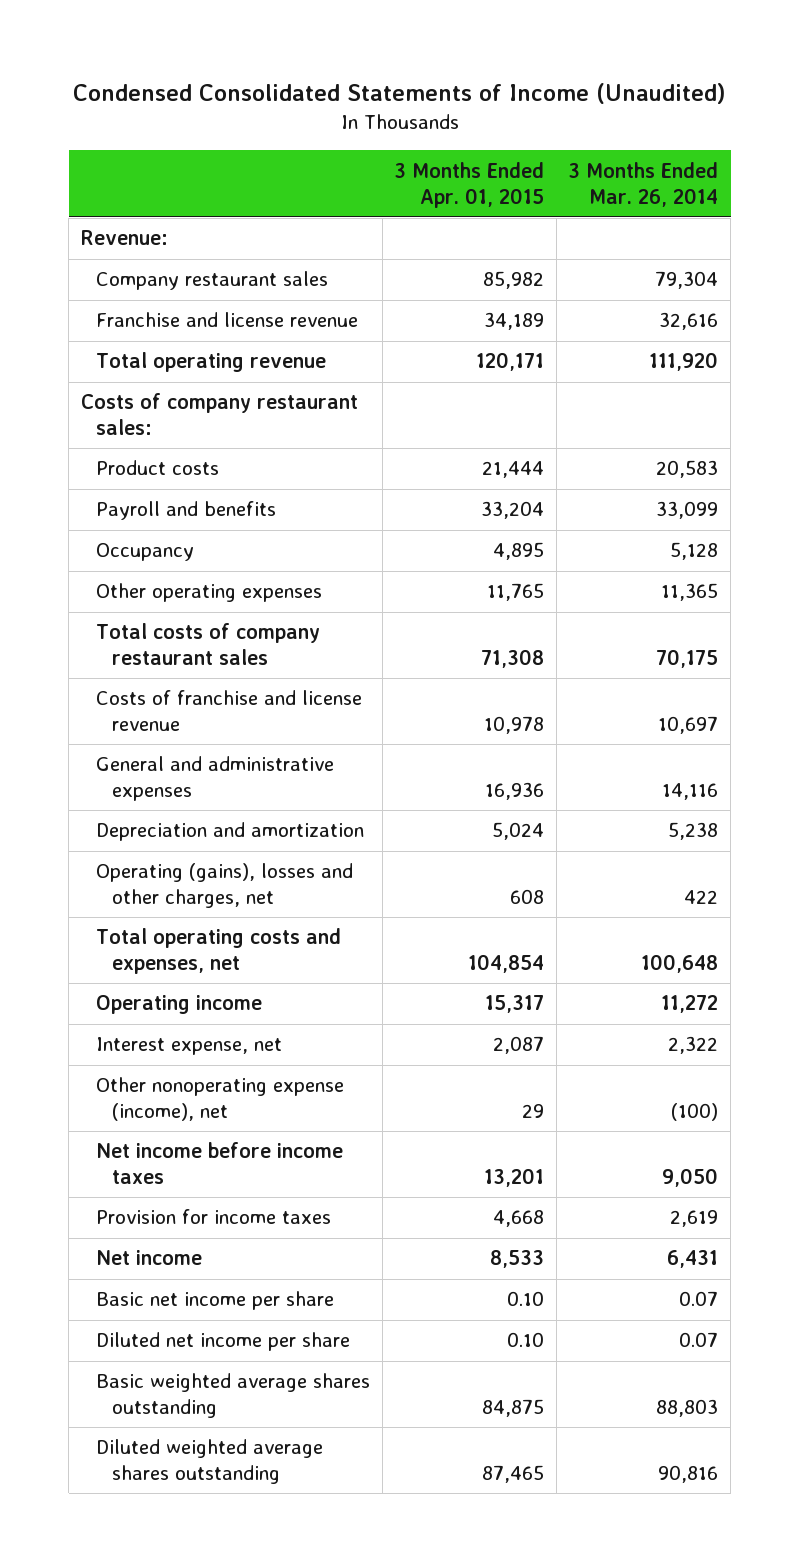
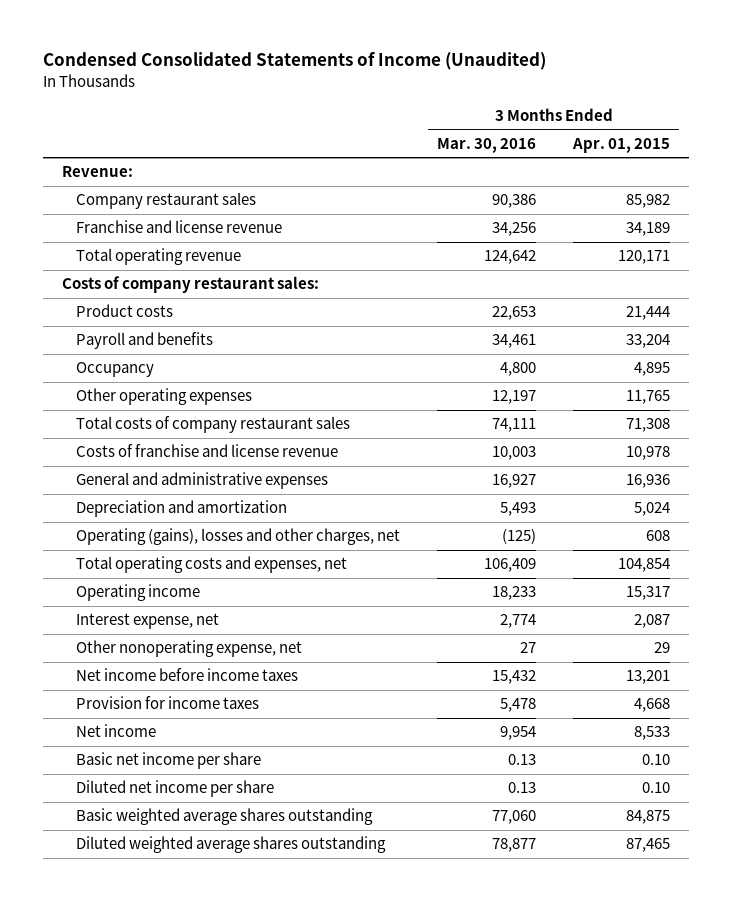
- | 3 Months Ended Apr. 01, 2015 | 3 Months Ended Mar. 26, 2014
+ | 3 Months Ended Mar. 30, 2016 | 3 Months Ended Apr. 01, 2015
- Other nonoperating expense (income), net | 29 | (100)
+ Other nonoperating expense, net | 27 | 29

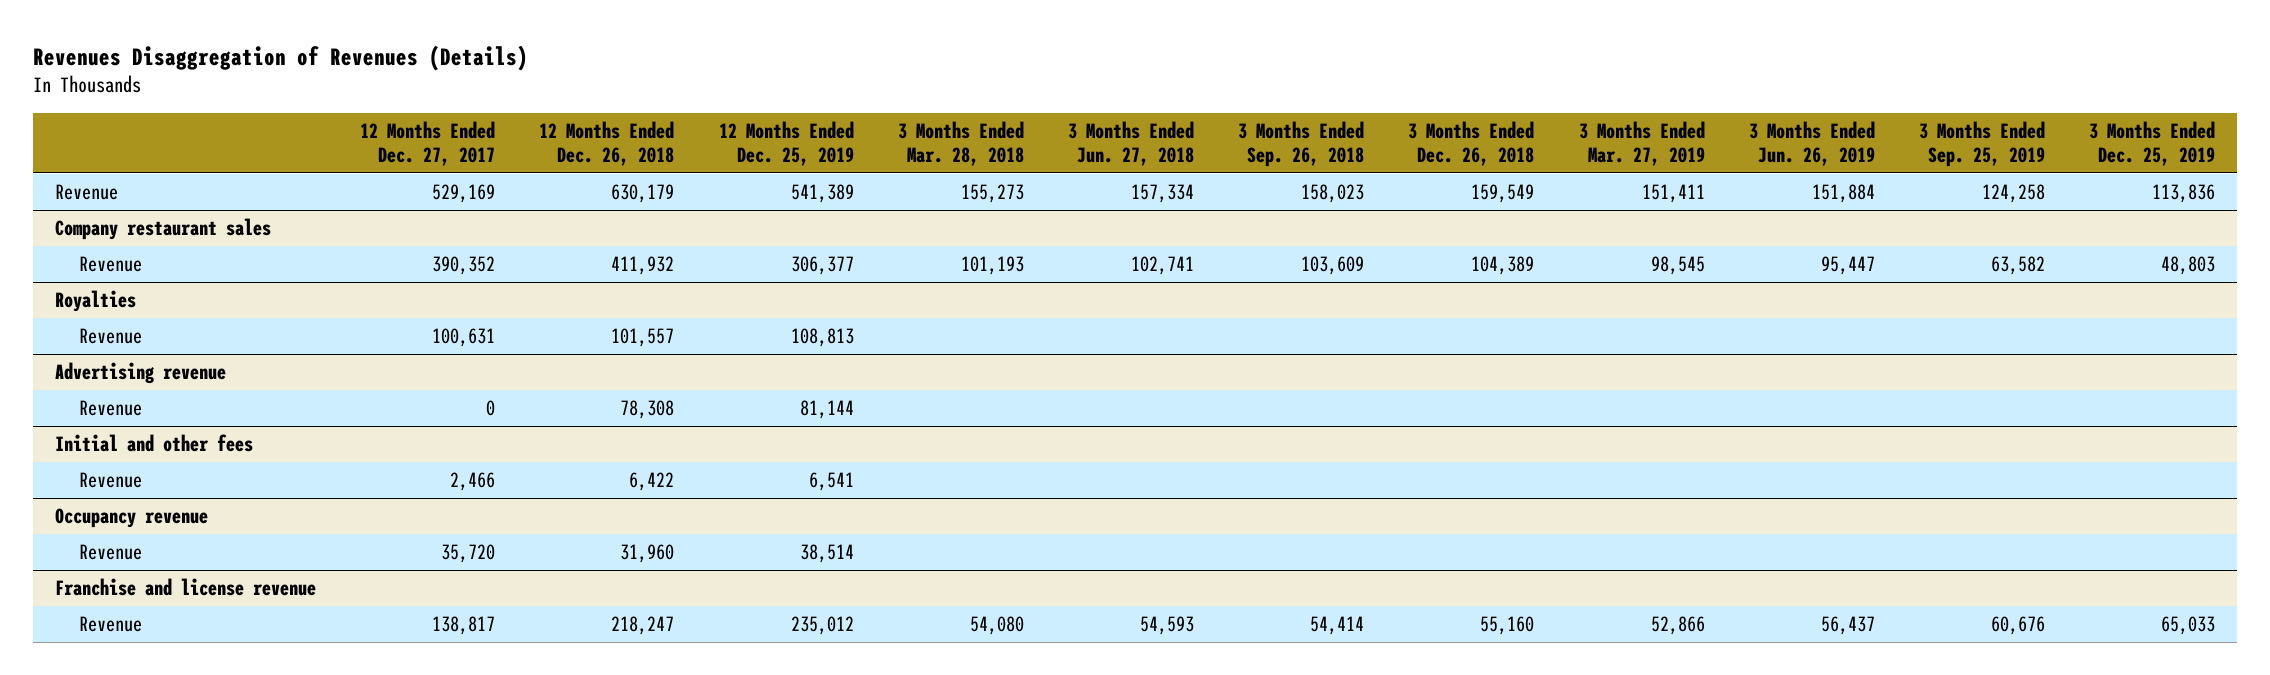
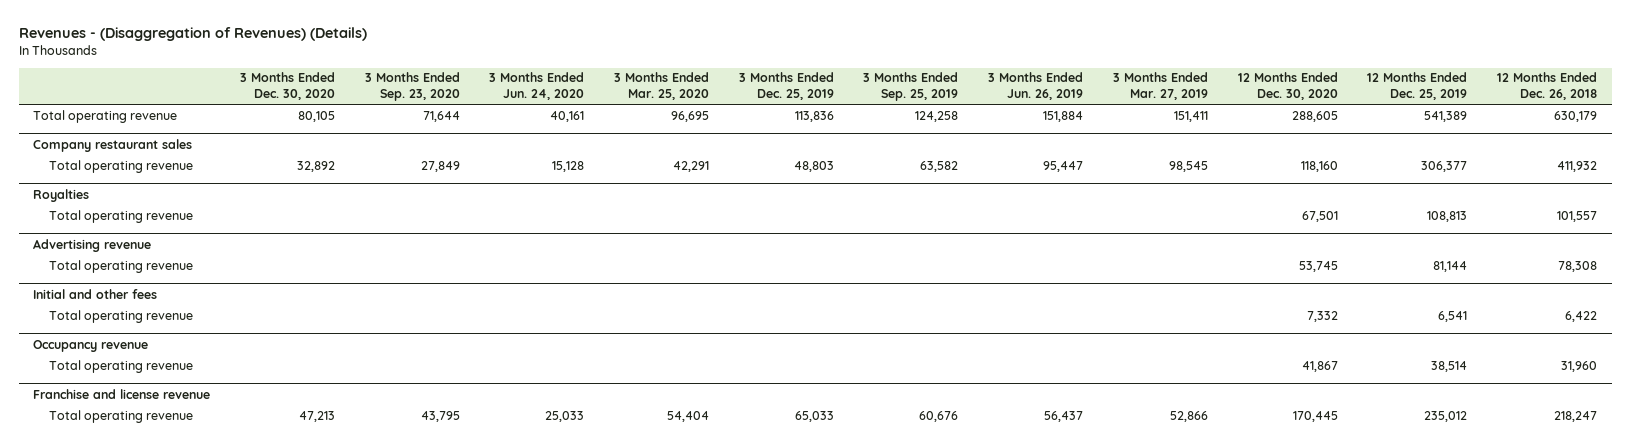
- Revenues Disaggregation of Revenues (Details)
+ Revenues - (Disaggregation of Revenues) (Details)
- | 12 Months Ended Dec. 27, 2017 | 12 Months Ended Dec. 26, 2018 | 12 Months Ended Dec. 25, 2019 | 3 Months Ended Mar. 28, 2018 | 3 Months Ended Jun. 27, 2018 | 3 Months Ended Sep. 26, 2018 | 3 Months Ended Dec. 26, 2018 | 3 Months Ended Mar. 27, 2019 | 3 Months Ended Jun. 26, 2019 | 3 Months Ended Sep. 25, 2019 | 3 Months Ended Dec. 25, 2019
+ | 3 Months Ended Dec. 30, 2020 | 3 Months Ended Sep. 23, 2020 | 3 Months Ended Jun. 24, 2020 | 3 Months Ended Mar. 25, 2020 | 3 Months Ended Dec. 25, 2019 | 3 Months Ended Sep. 25, 2019 | 3 Months Ended Jun. 26, 2019 | 3 Months Ended Mar. 27, 2019 | 12 Months Ended Dec. 30, 2020 | 12 Months Ended Dec. 25, 2019 | 12 Months Ended Dec. 26, 2018
- Revenue | 529,169 | 630,179 | 541,389 | 155,273 | 157,334 | 158,023 | 159,549 | 151,411 | 151,884 | 124,258 | 113,836
+ Total operating revenue | 80,105 | 71,644 | 40,161 | 96,695 | 113,836 | 124,258 | 151,884 | 151,411 | 288,605 | 541,389 | 630,179
@ Company restaurant sales
- Revenue | 390,352 | 411,932 | 306,377 | 101,193 | 102,741 | 103,609 | 104,389 | 98,545 | 95,447 | 63,582 | 48,803
+ Total operating revenue | 32,892 | 27,849 | 15,128 | 42,291 | 48,803 | 63,582 | 95,447 | 98,545 | 118,160 | 306,377 | 411,932
@ Royalties
- Revenue | 100,631 | 101,557 | 108,813 | | | | | | | |
+ Total operating revenue | | | | | | | | | 67,501 | 108,813 | 101,557
@ Advertising revenue
- Revenue | 0 | 78,308 | 81,144 | | | | | | | |
+ Total operating revenue | | | | | | | | | 53,745 | 81,144 | 78,308
@ Initial and other fees
- Revenue | 2,466 | 6,422 | 6,541 | | | | | | | |
+ Total operating revenue | | | | | | | | | 7,332 | 6,541 | 6,422
@ Occupancy revenue
- Revenue | 35,720 | 31,960 | 38,514 | | | | | | | |
+ Total operating revenue | | | | | | | | | 41,867 | 38,514 | 31,960
@ Franchise and license revenue
- Revenue | 138,817 | 218,247 | 235,012 | 54,080 | 54,593 | 54,414 | 55,160 | 52,866 | 56,437 | 60,676 | 65,033
+ Total operating revenue | 47,213 | 43,795 | 25,033 | 54,404 | 65,033 | 60,676 | 56,437 | 52,866 | 170,445 | 235,012 | 218,247

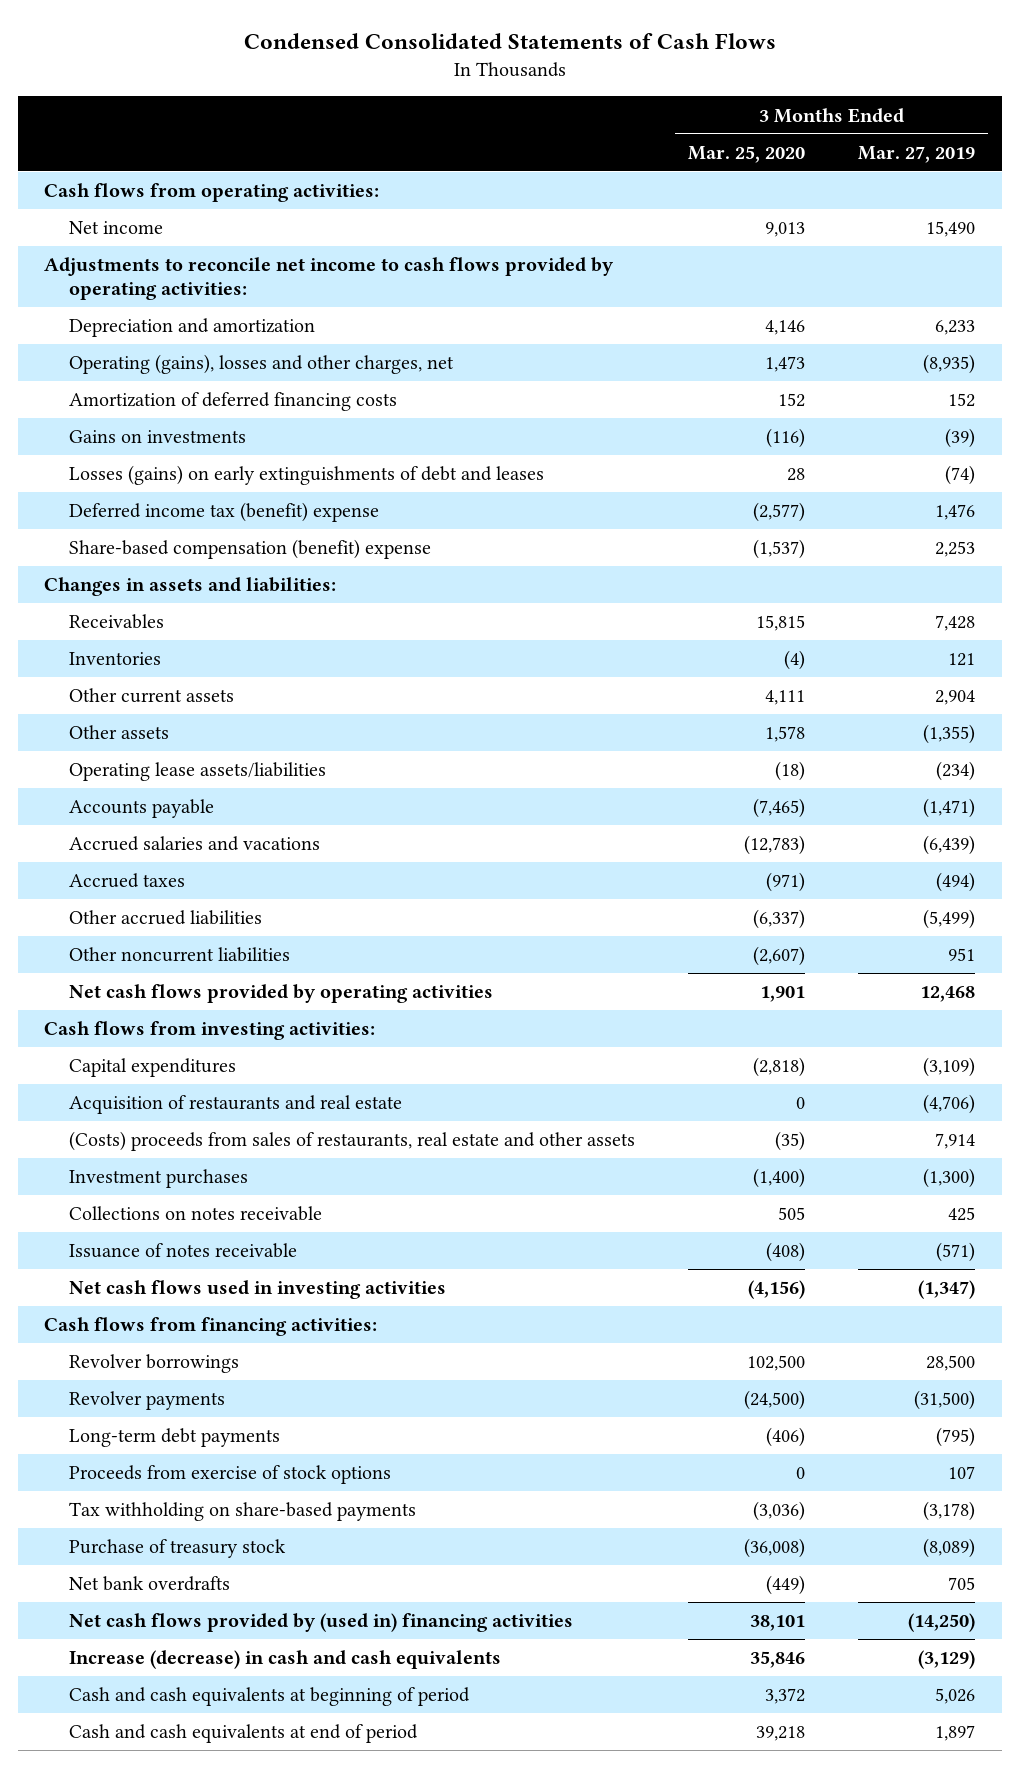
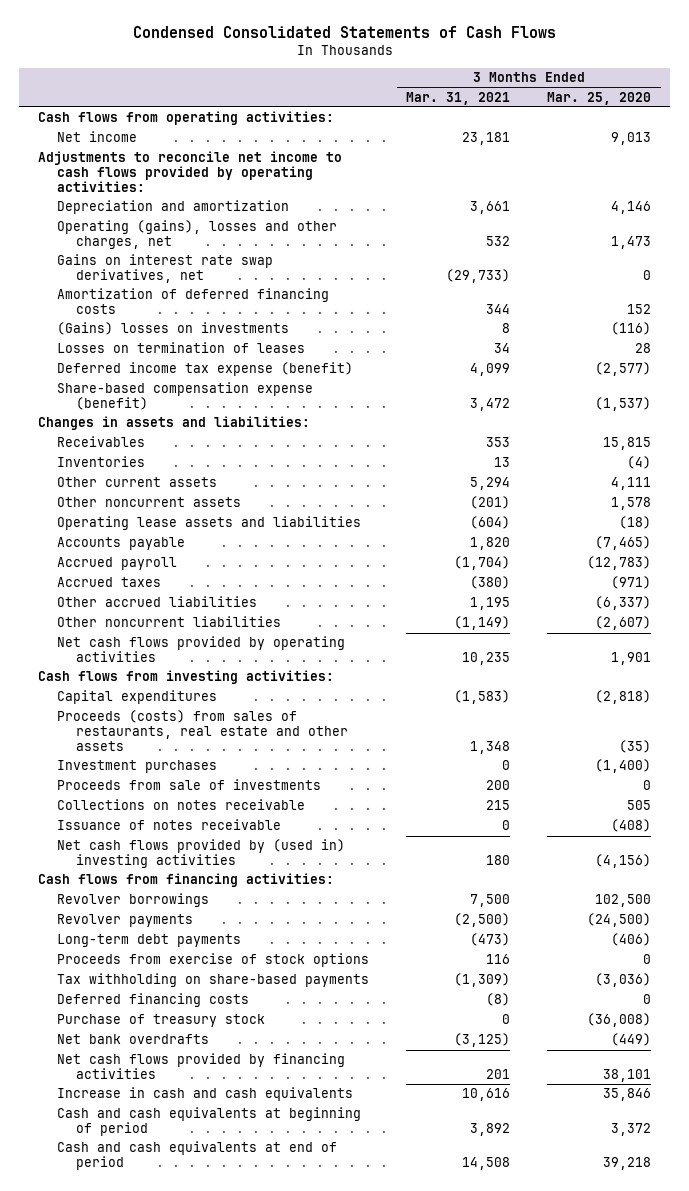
- | 3 Months Ended Mar. 25, 2020 | 3 Months Ended Mar. 27, 2019
+ | 3 Months Ended Mar. 31, 2021 | 3 Months Ended Mar. 25, 2020
+ Gains on interest rate swap derivatives, net | (29,733) | 0
- Gains on investments | (116) | (39)
- Losses (gains) on early extinguishments of debt and leases | 28 | (74)
- Deferred income tax (benefit) expense | (2,577) | 1,476
- Share-based compensation (benefit) expense | (1,537) | 2,253
+ (Gains) losses on investments | 8 | (116)
+ Losses on termination of leases | 34 | 28
+ Deferred income tax expense (benefit) | 4,099 | (2,577)
+ Share-based compensation expense (benefit) | 3,472 | (1,537)
- Other assets | 1,578 | (1,355)
- Operating lease assets/liabilities | (18) | (234)
+ Other noncurrent assets | (201) | 1,578
+ Operating lease assets and liabilities | (604) | (18)
- Accrued salaries and vacations | (12,783) | (6,439)
+ Accrued payroll | (1,704) | (12,783)
- Acquisition of restaurants and real estate | 0 | (4,706)
- (Costs) proceeds from sales of restaurants, real estate and other assets | (35) | 7,914
+ Proceeds (costs) from sales of restaurants, real estate and other assets | 1,348 | (35)
+ Proceeds from sale of investments | 200 | 0
- Net cash flows used in investing activities | (4,156) | (1,347)
+ Net cash flows provided by (used in) investing activities | 180 | (4,156)
+ Deferred financing costs | (8) | 0
- Net cash flows provided by (used in) financing activities | 38,101 | (14,250)
- Increase (decrease) in cash and cash equivalents | 35,846 | (3,129)
+ Net cash flows provided by financing activities | 201 | 38,101
+ Increase in cash and cash equivalents | 10,616 | 35,846

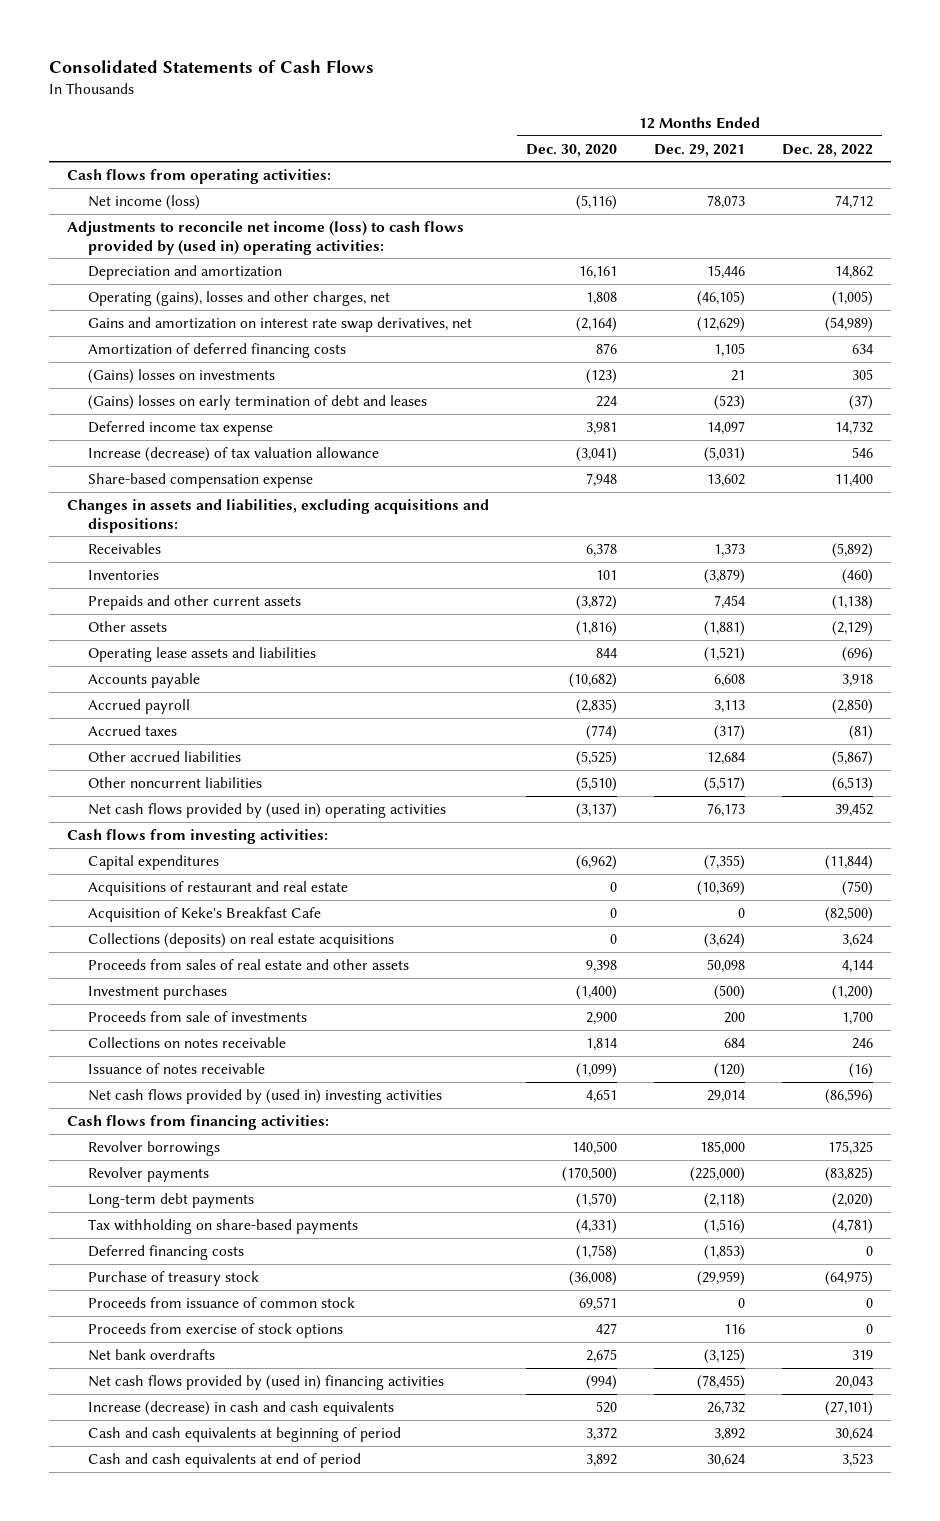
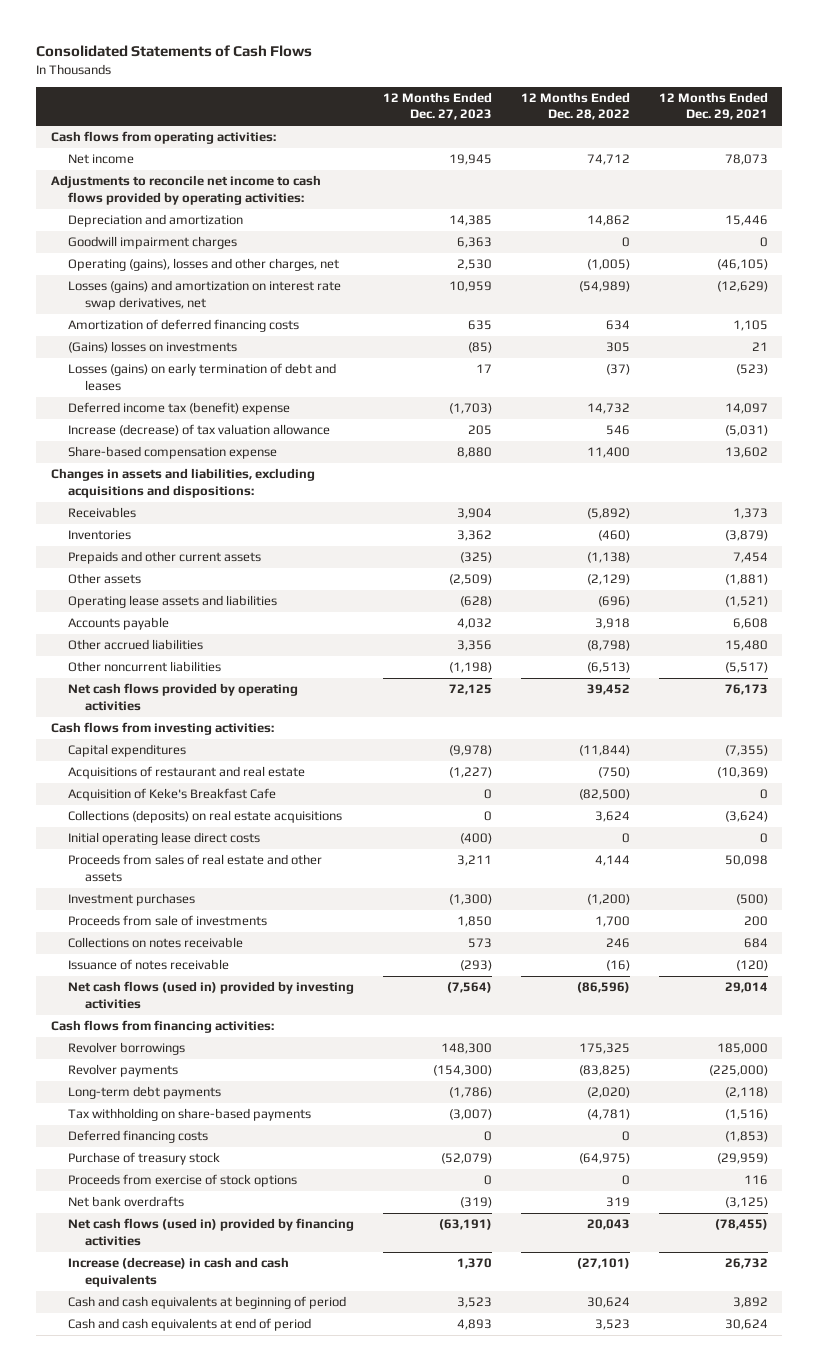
- | 12 Months Ended Dec. 30, 2020 | 12 Months Ended Dec. 29, 2021 | 12 Months Ended Dec. 28, 2022
+ | 12 Months Ended Dec. 27, 2023 | 12 Months Ended Dec. 28, 2022 | 12 Months Ended Dec. 29, 2021
- Net income (loss) | (5,116) | 78,073 | 74,712
- Adjustments to reconcile net income (loss) to cash flows provided by (used in) operating activities:
+ Net income | 19,945 | 74,712 | 78,073
+ Adjustments to reconcile net income to cash flows provided by operating activities:
+ Goodwill impairment charges | 6,363 | 0 | 0
- Gains and amortization on interest rate swap derivatives, net | (2,164) | (12,629) | (54,989)
+ Losses (gains) and amortization on interest rate swap derivatives, net | 10,959 | (54,989) | (12,629)
- (Gains) losses on early termination of debt and leases | 224 | (523) | (37)
- Deferred income tax expense | 3,981 | 14,097 | 14,732
+ Losses (gains) on early termination of debt and leases | 17 | (37) | (523)
+ Deferred income tax (benefit) expense | (1,703) | 14,732 | 14,097
- Accrued payroll | (2,835) | 3,113 | (2,850)
- Accrued taxes | (774) | (317) | (81)
- Other accrued liabilities | (5,525) | 12,684 | (5,867)
+ Other accrued liabilities | 3,356 | (8,798) | 15,480
- Net cash flows provided by (used in) operating activities | (3,137) | 76,173 | 39,452
+ Net cash flows provided by operating activities | 72,125 | 39,452 | 76,173
+ Initial operating lease direct costs | (400) | 0 | 0
- Net cash flows provided by (used in) investing activities | 4,651 | 29,014 | (86,596)
+ Net cash flows (used in) provided by investing activities | (7,564) | (86,596) | 29,014
- Proceeds from issuance of common stock | 69,571 | 0 | 0
- Net cash flows provided by (used in) financing activities | (994) | (78,455) | 20,043
+ Net cash flows (used in) provided by financing activities | (63,191) | 20,043 | (78,455)

